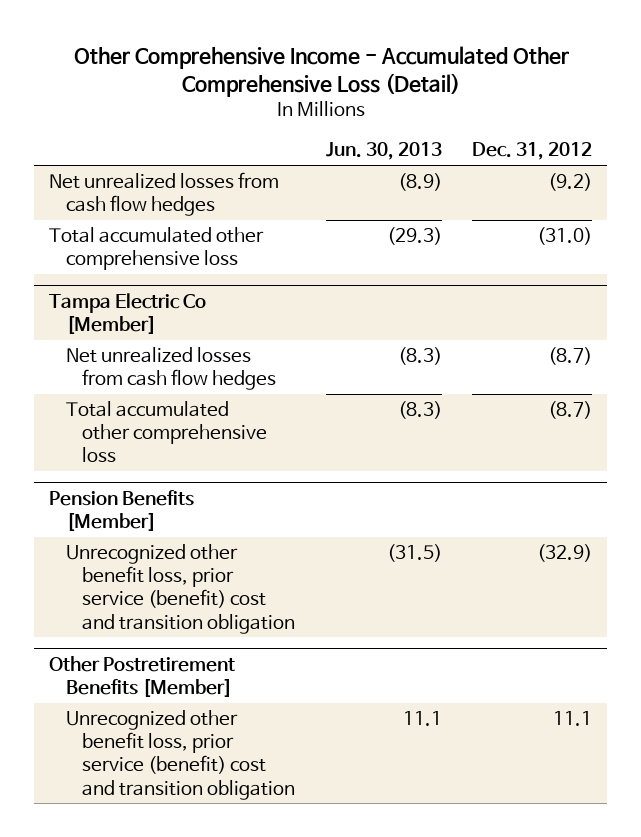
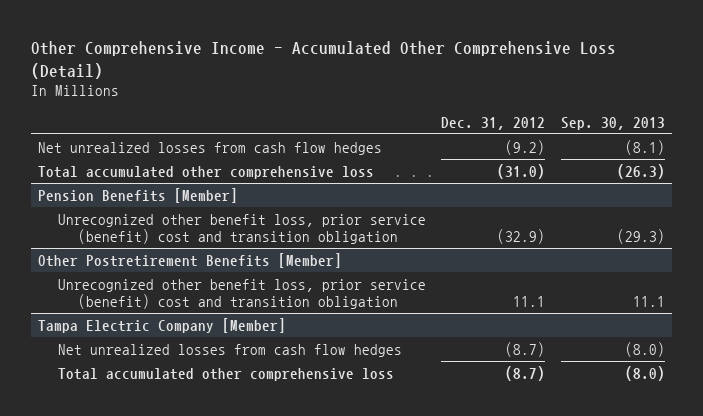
- | Jun. 30, 2013 | Dec. 31, 2012
+ | Dec. 31, 2012 | Sep. 30, 2013
- Tampa Electric Co [Member]
- Net unrealized losses from cash flow hedges | (8.3) | (8.7)
- Total accumulated other comprehensive loss | (8.3) | (8.7)
+ Tampa Electric Company [Member]
+ Net unrealized losses from cash flow hedges | (8.7) | (8.0)
+ Total accumulated other comprehensive loss | (8.7) | (8.0)

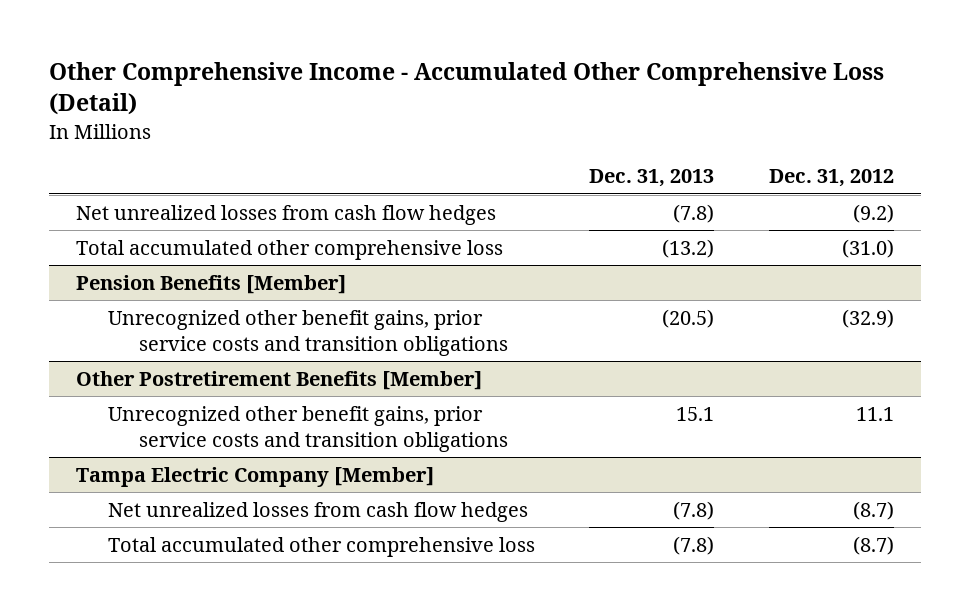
- | Dec. 31, 2012 | Sep. 30, 2013
+ | Dec. 31, 2013 | Dec. 31, 2012
@ Pension Benefits [Member]
- Unrecognized other benefit loss, prior service (benefit) cost and transition obligation | (32.9) | (29.3)
+ Unrecognized other benefit gains, prior service costs and transition obligations | (20.5) | (32.9)
@ Other Postretirement Benefits [Member]
- Unrecognized other benefit loss, prior service (benefit) cost and transition obligation | 11.1 | 11.1
+ Unrecognized other benefit gains, prior service costs and transition obligations | 15.1 | 11.1

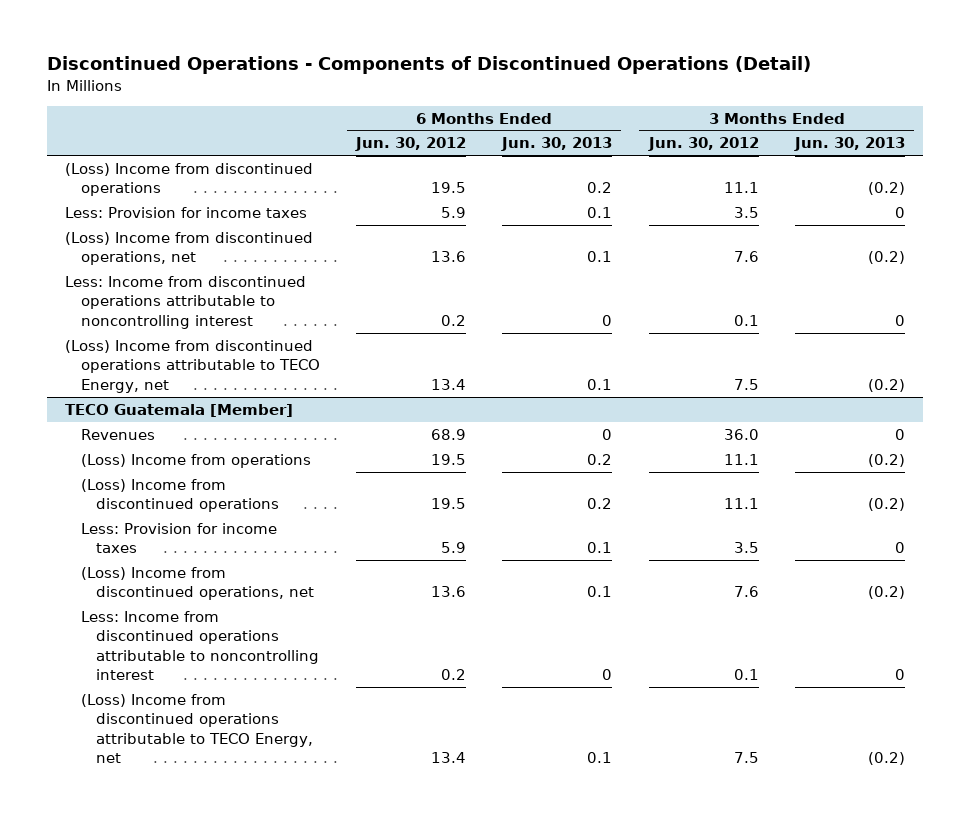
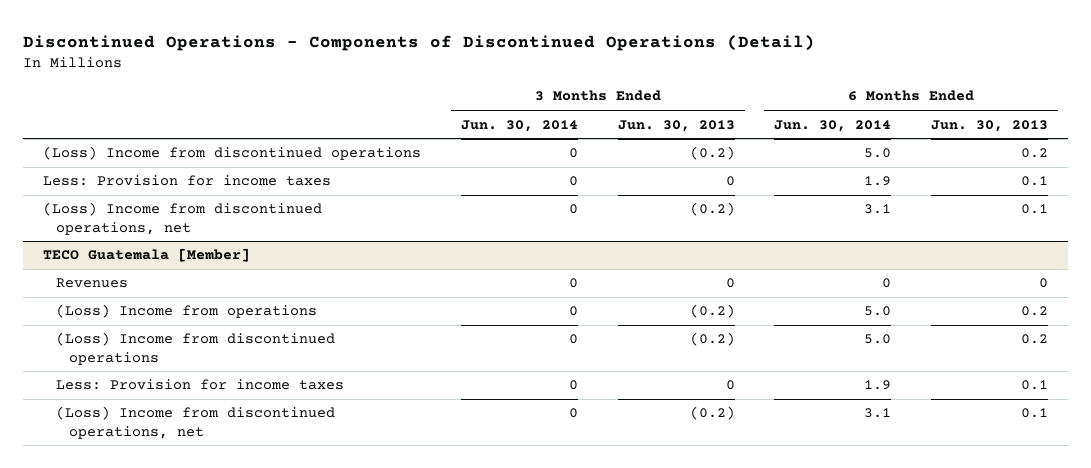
- | 6 Months Ended Jun. 30, 2012 | 6 Months Ended Jun. 30, 2013 | 3 Months Ended Jun. 30, 2012 | 3 Months Ended Jun. 30, 2013
+ | 3 Months Ended Jun. 30, 2014 | 3 Months Ended Jun. 30, 2013 | 6 Months Ended Jun. 30, 2014 | 6 Months Ended Jun. 30, 2013
- Less: Income from discontinued operations attributable to noncontrolling interest | 0.2 | 0 | 0.1 | 0
- (Loss) Income from discontinued operations attributable to TECO Energy, net | 13.4 | 0.1 | 7.5 | (0.2)
@ TECO Guatemala [Member]
- Less: Income from discontinued operations attributable to noncontrolling interest | 0.2 | 0 | 0.1 | 0
- (Loss) Income from discontinued operations attributable to TECO Energy, net | 13.4 | 0.1 | 7.5 | (0.2)

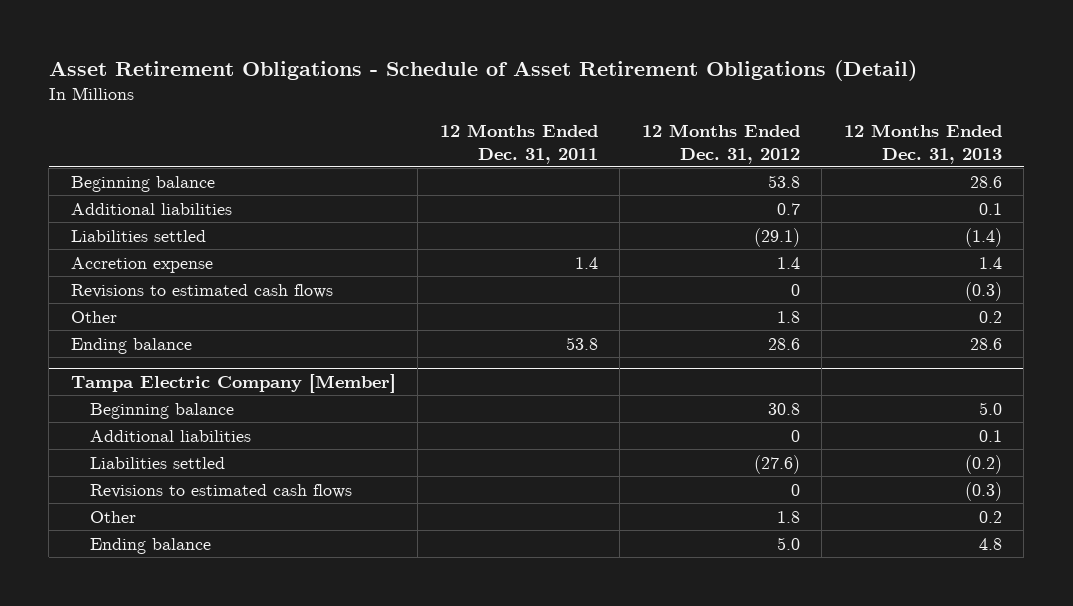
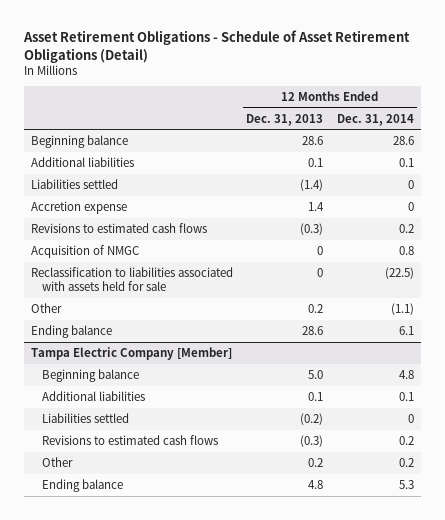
- | 12 Months Ended Dec. 31, 2011 | 12 Months Ended Dec. 31, 2012 | 12 Months Ended Dec. 31, 2013
+ | 12 Months Ended Dec. 31, 2013 | 12 Months Ended Dec. 31, 2014
+ Acquisition of NMGC | 0 | 0.8
+ Reclassification to liabilities associated with assets held for sale | 0 | (22.5)

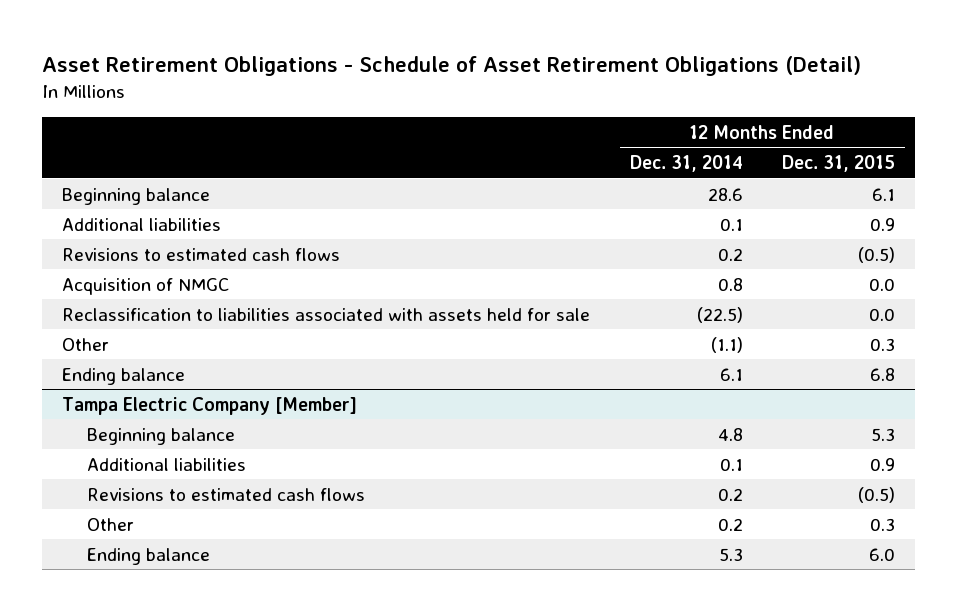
- | 12 Months Ended Dec. 31, 2013 | 12 Months Ended Dec. 31, 2014
+ | 12 Months Ended Dec. 31, 2014 | 12 Months Ended Dec. 31, 2015
- Liabilities settled | (1.4) | 0
- Accretion expense | 1.4 | 0
@ Tampa Electric Company [Member]
- Liabilities settled | (0.2) | 0

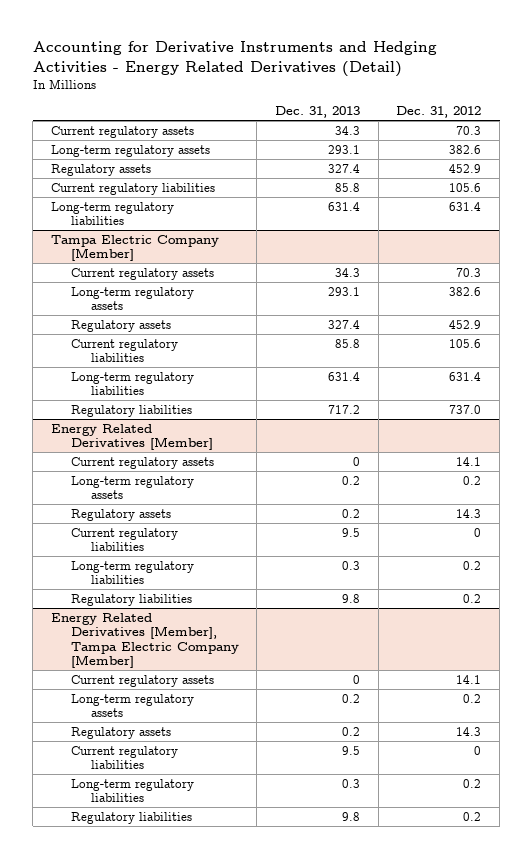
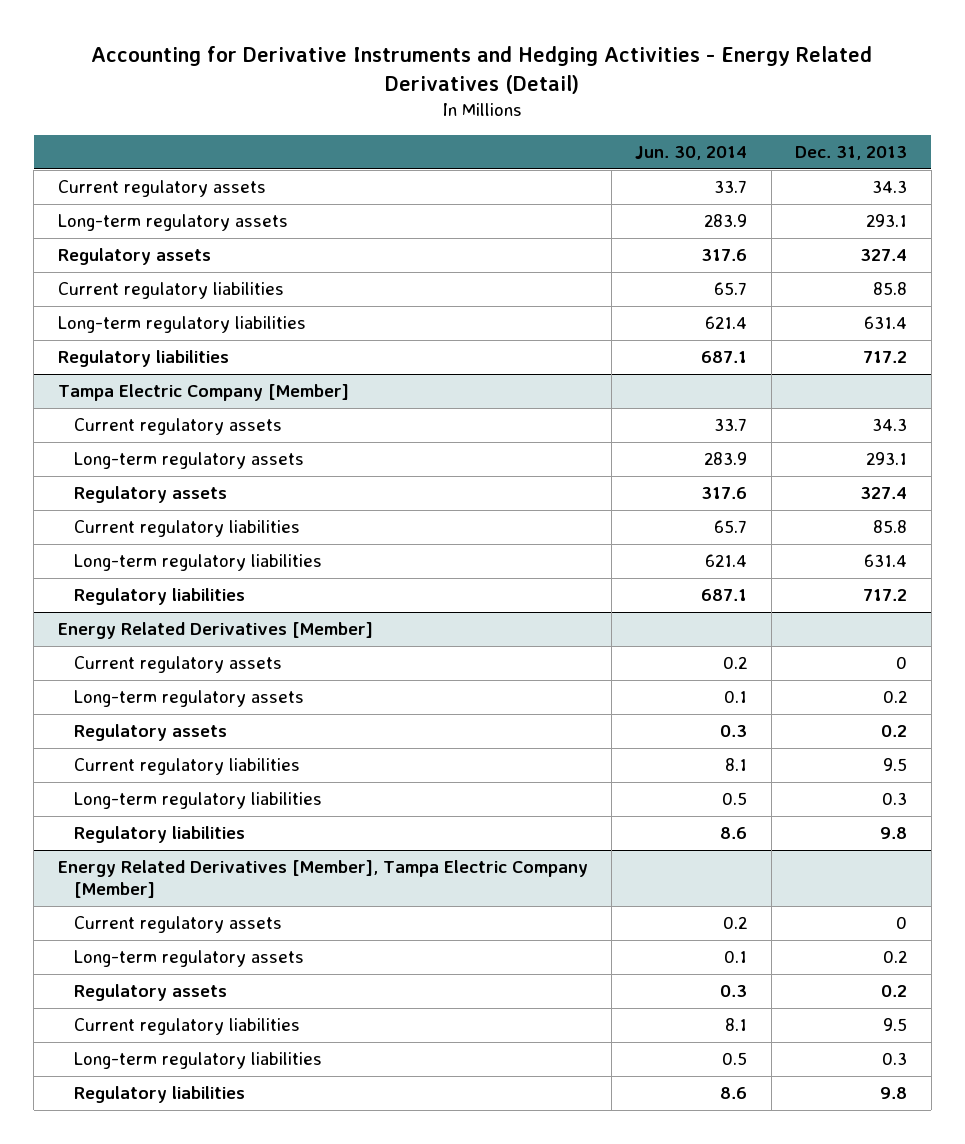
- | Dec. 31, 2013 | Dec. 31, 2012
+ | Jun. 30, 2014 | Dec. 31, 2013
+ Regulatory liabilities | 687.1 | 717.2

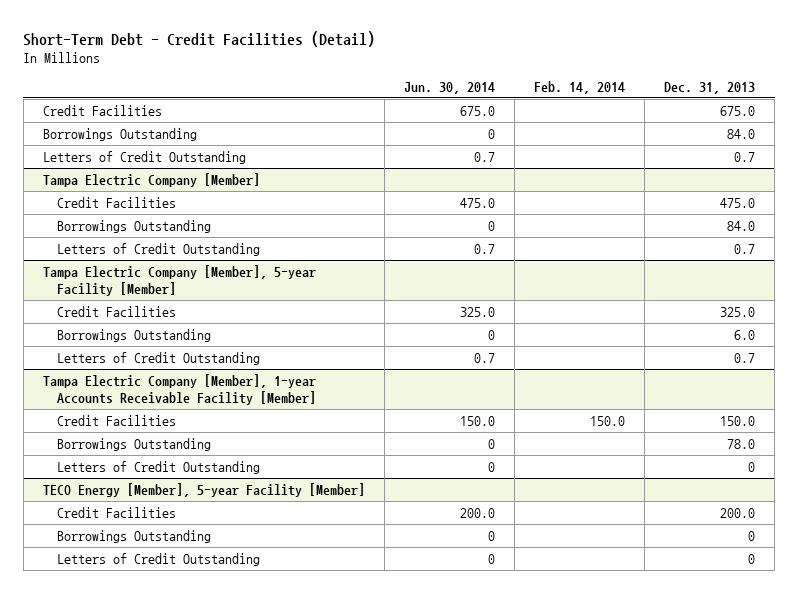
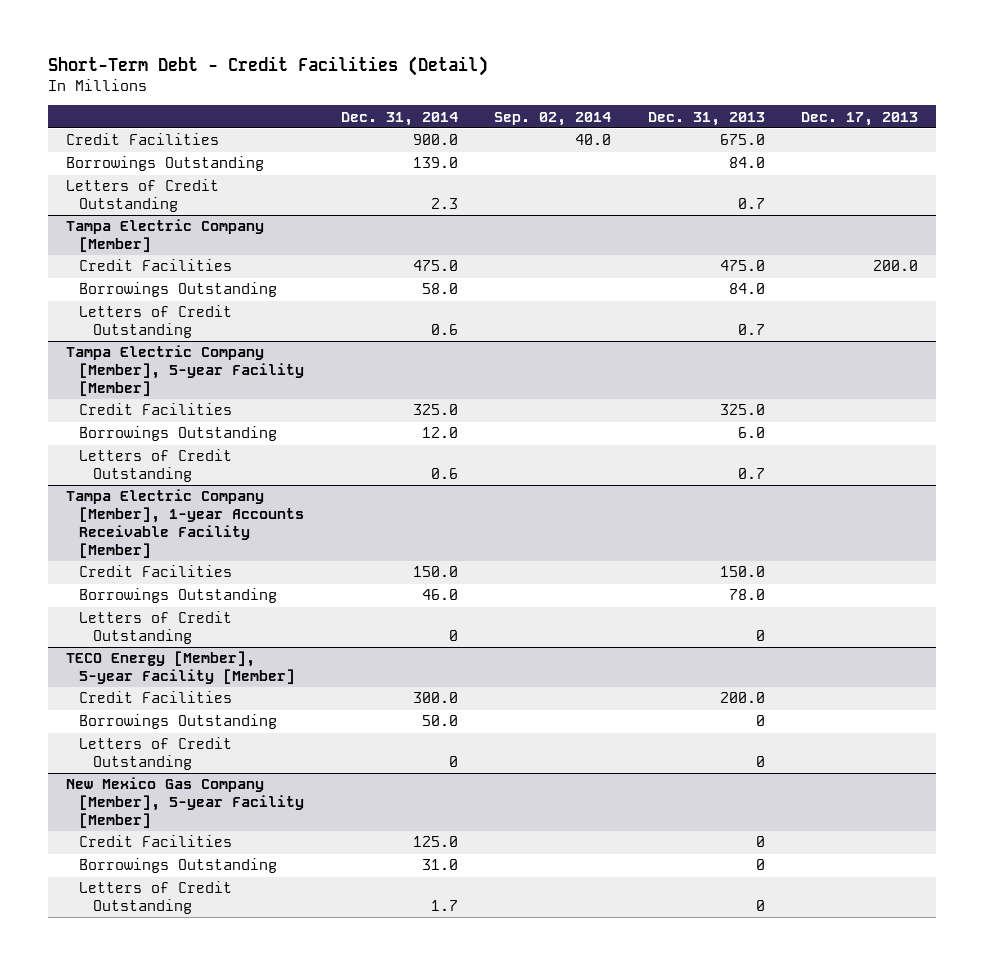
- | Jun. 30, 2014 | Feb. 14, 2014 | Dec. 31, 2013
+ | Dec. 31, 2014 | Sep. 02, 2014 | Dec. 31, 2013 | Dec. 17, 2013
+ New Mexico Gas Company [Member], 5-year Facility [Member]
+ Credit Facilities | 125.0 | | 0 |
+ Borrowings Outstanding | 31.0 | | 0 |
+ Letters of Credit Outstanding | 1.7 | | 0 |

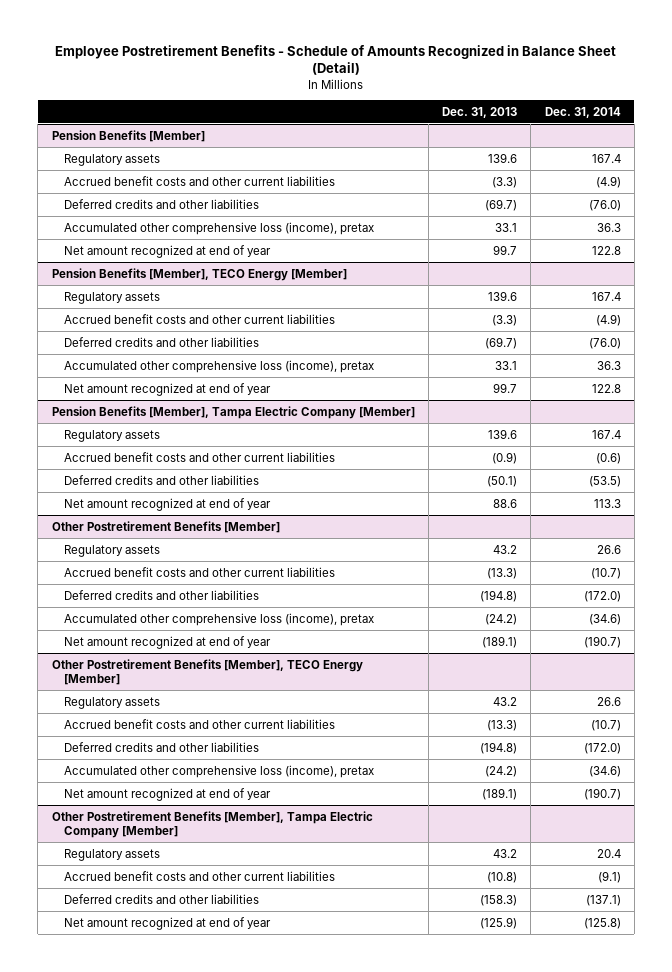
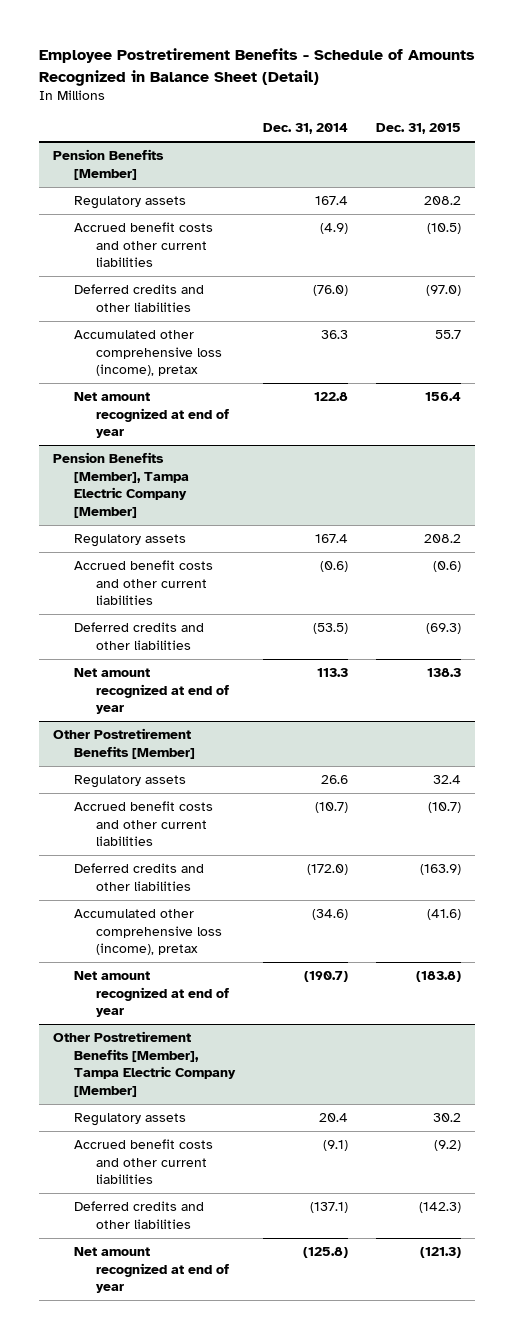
- | Dec. 31, 2013 | Dec. 31, 2014
+ | Dec. 31, 2014 | Dec. 31, 2015
- Pension Benefits [Member], TECO Energy [Member]
- Regulatory assets | 139.6 | 167.4
- Accrued benefit costs and other current liabilities | (3.3) | (4.9)
- Deferred credits and other liabilities | (69.7) | (76.0)
- Accumulated other comprehensive loss (income), pretax | 33.1 | 36.3
- Net amount recognized at end of year | 99.7 | 122.8
- Other Postretirement Benefits [Member], TECO Energy [Member]
- Regulatory assets | 43.2 | 26.6
- Accrued benefit costs and other current liabilities | (13.3) | (10.7)
- Deferred credits and other liabilities | (194.8) | (172.0)
- Accumulated other comprehensive loss (income), pretax | (24.2) | (34.6)
- Net amount recognized at end of year | (189.1) | (190.7)

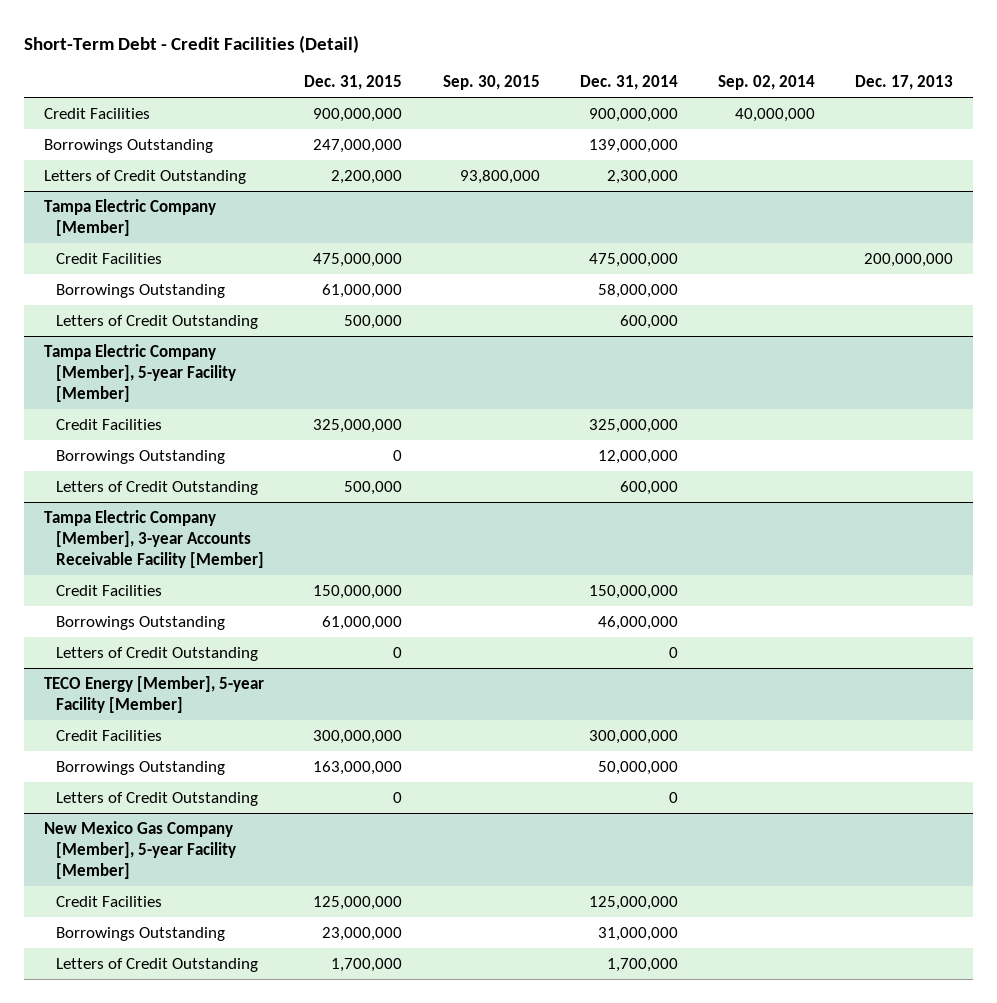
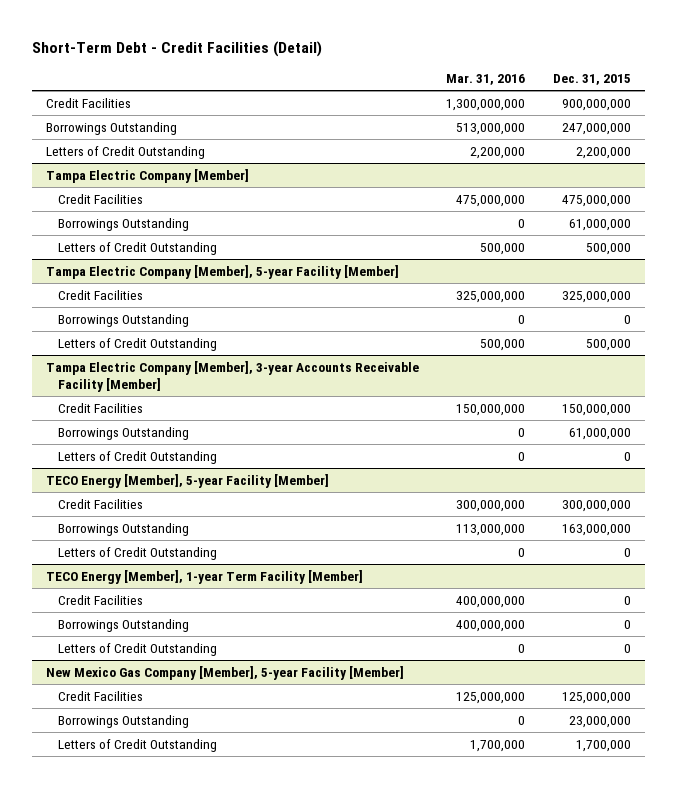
- | Dec. 31, 2015 | Sep. 30, 2015 | Dec. 31, 2014 | Sep. 02, 2014 | Dec. 17, 2013
+ | Mar. 31, 2016 | Dec. 31, 2015
+ TECO Energy [Member], 1-year Term Facility [Member]
+ Credit Facilities | 400,000,000 | 0
+ Borrowings Outstanding | 400,000,000 | 0
+ Letters of Credit Outstanding | 0 | 0

